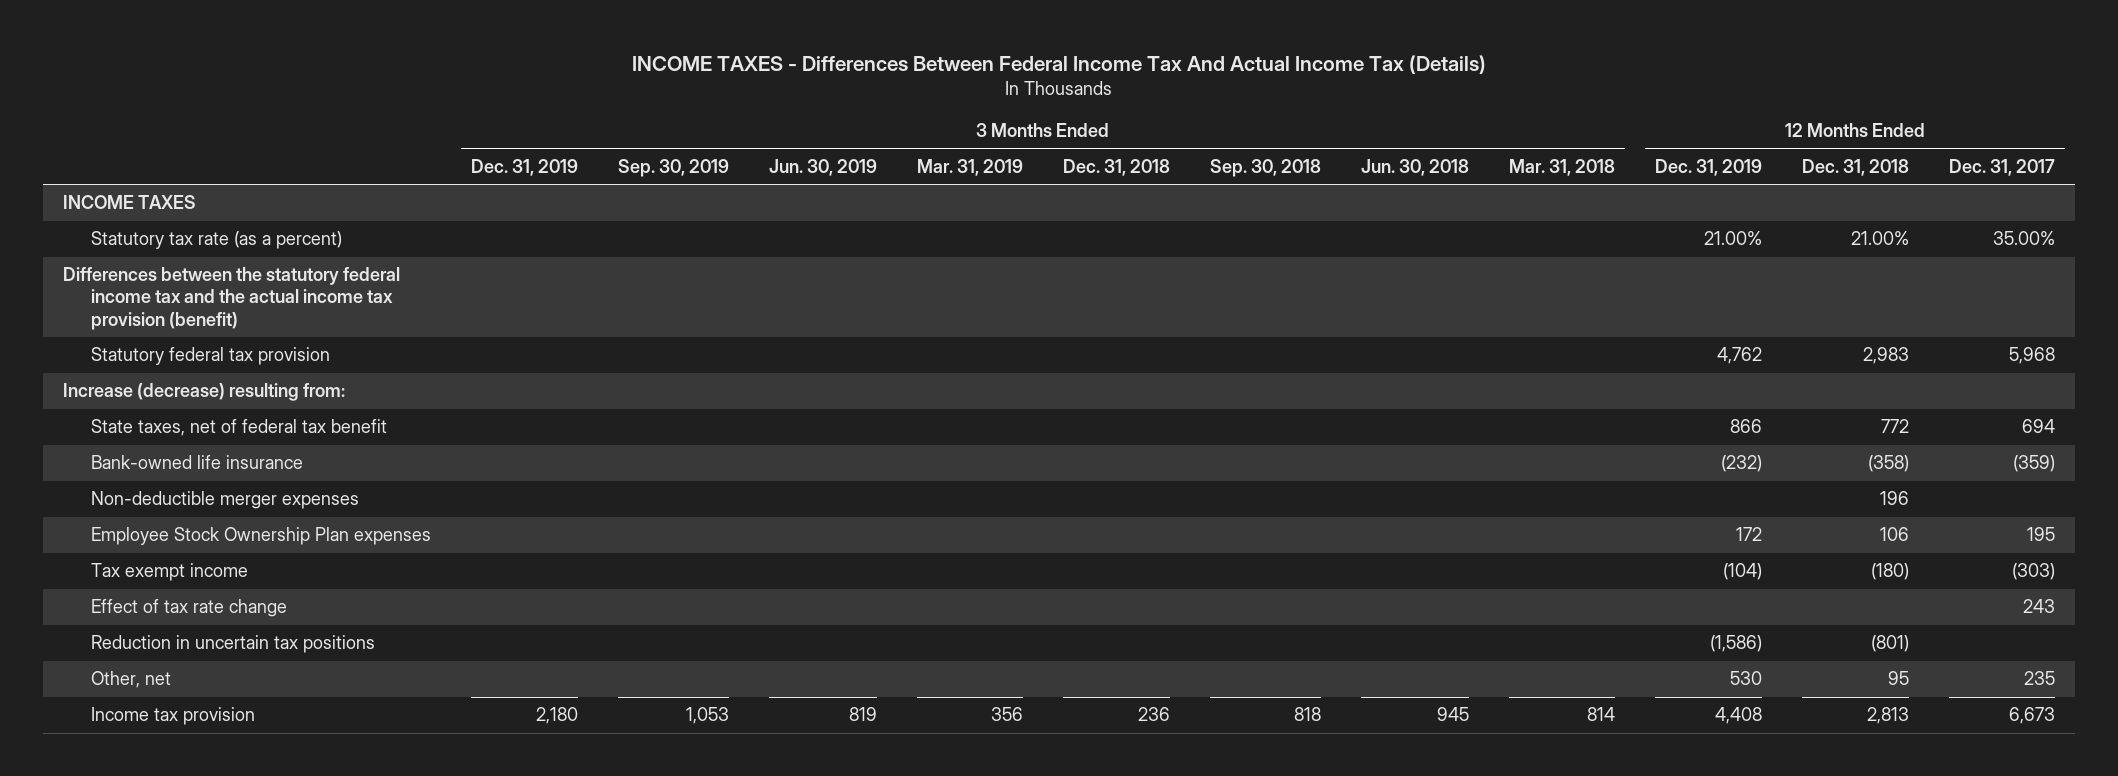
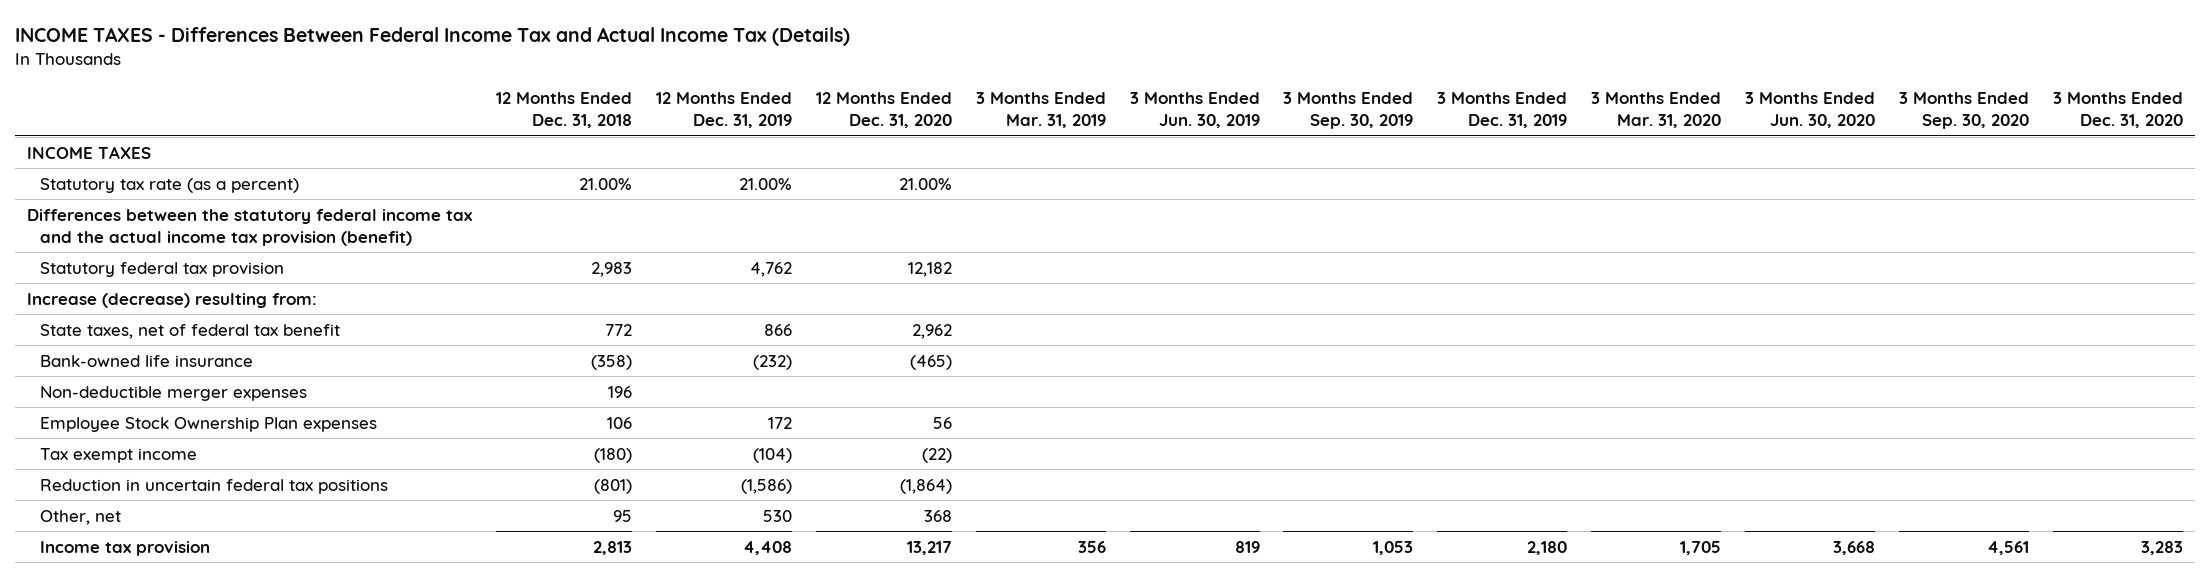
- INCOME TAXES - Differences Between Federal Income Tax And Actual Income Tax (Details)
+ INCOME TAXES - Differences Between Federal Income Tax and Actual Income Tax (Details)
- | 3 Months Ended Dec. 31, 2019 | 3 Months Ended Sep. 30, 2019 | 3 Months Ended Jun. 30, 2019 | 3 Months Ended Mar. 31, 2019 | 3 Months Ended Dec. 31, 2018 | 3 Months Ended Sep. 30, 2018 | 3 Months Ended Jun. 30, 2018 | 3 Months Ended Mar. 31, 2018 | 12 Months Ended Dec. 31, 2019 | 12 Months Ended Dec. 31, 2018 | 12 Months Ended Dec. 31, 2017
+ | 12 Months Ended Dec. 31, 2018 | 12 Months Ended Dec. 31, 2019 | 12 Months Ended Dec. 31, 2020 | 3 Months Ended Mar. 31, 2019 | 3 Months Ended Jun. 30, 2019 | 3 Months Ended Sep. 30, 2019 | 3 Months Ended Dec. 31, 2019 | 3 Months Ended Mar. 31, 2020 | 3 Months Ended Jun. 30, 2020 | 3 Months Ended Sep. 30, 2020 | 3 Months Ended Dec. 31, 2020
- Effect of tax rate change | | | | | | | | | | | 243
- Reduction in uncertain tax positions | | | | | | | | | (1,586) | (801) |
+ Reduction in uncertain federal tax positions | (801) | (1,586) | (1,864) | | | | | | | |

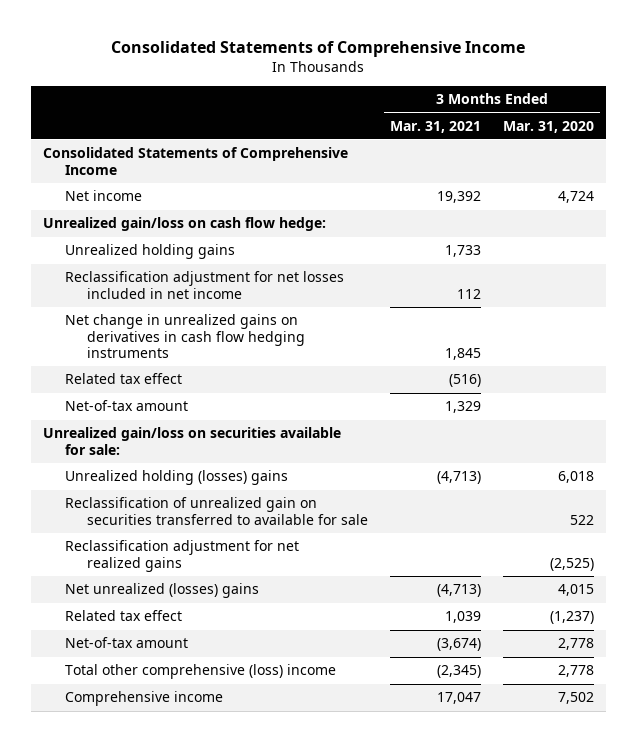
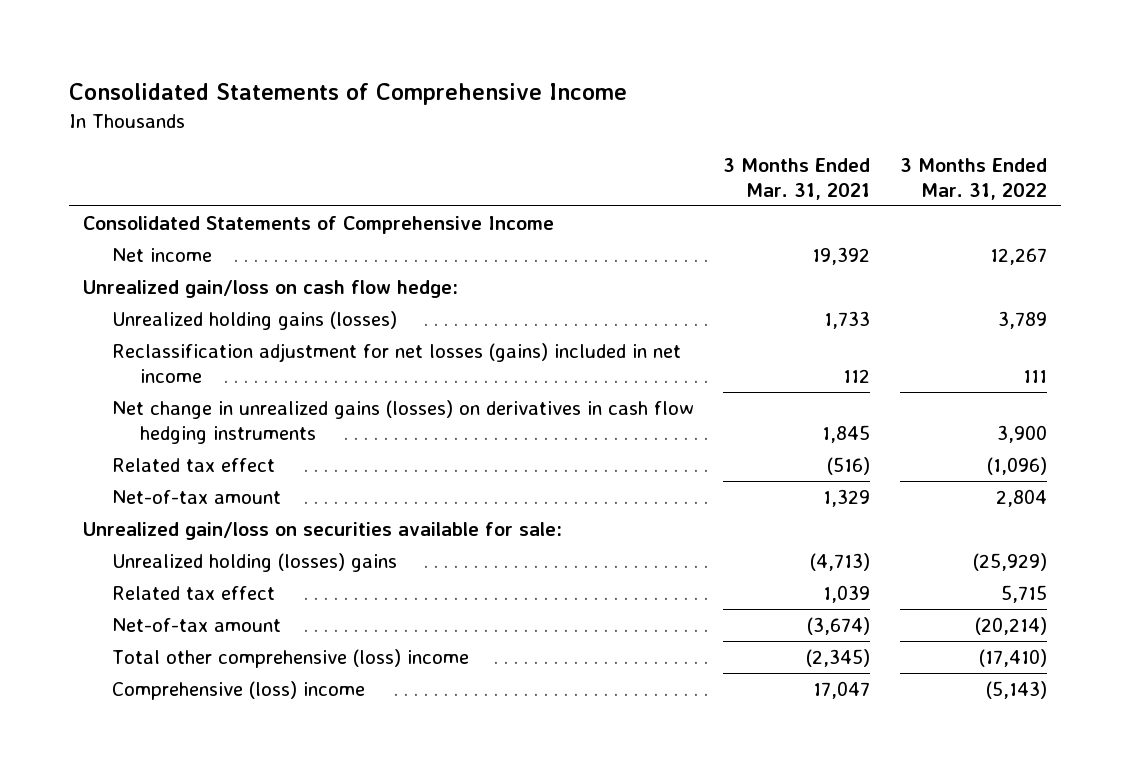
- | 3 Months Ended Mar. 31, 2021 | 3 Months Ended Mar. 31, 2020
+ | 3 Months Ended Mar. 31, 2021 | 3 Months Ended Mar. 31, 2022
- Unrealized holding gains | 1,733 |
- Reclassification adjustment for net losses included in net income | 112 |
- Net change in unrealized gains on derivatives in cash flow hedging instruments | 1,845 |
+ Unrealized holding gains (losses) | 1,733 | 3,789
+ Reclassification adjustment for net losses (gains) included in net income | 112 | 111
+ Net change in unrealized gains (losses) on derivatives in cash flow hedging instruments | 1,845 | 3,900
- Reclassification of unrealized gain on securities transferred to available for sale | | 522
- Reclassification adjustment for net realized gains | | (2,525)
- Net unrealized (losses) gains | (4,713) | 4,015
- Comprehensive income | 17,047 | 7,502
+ Comprehensive (loss) income | 17,047 | (5,143)

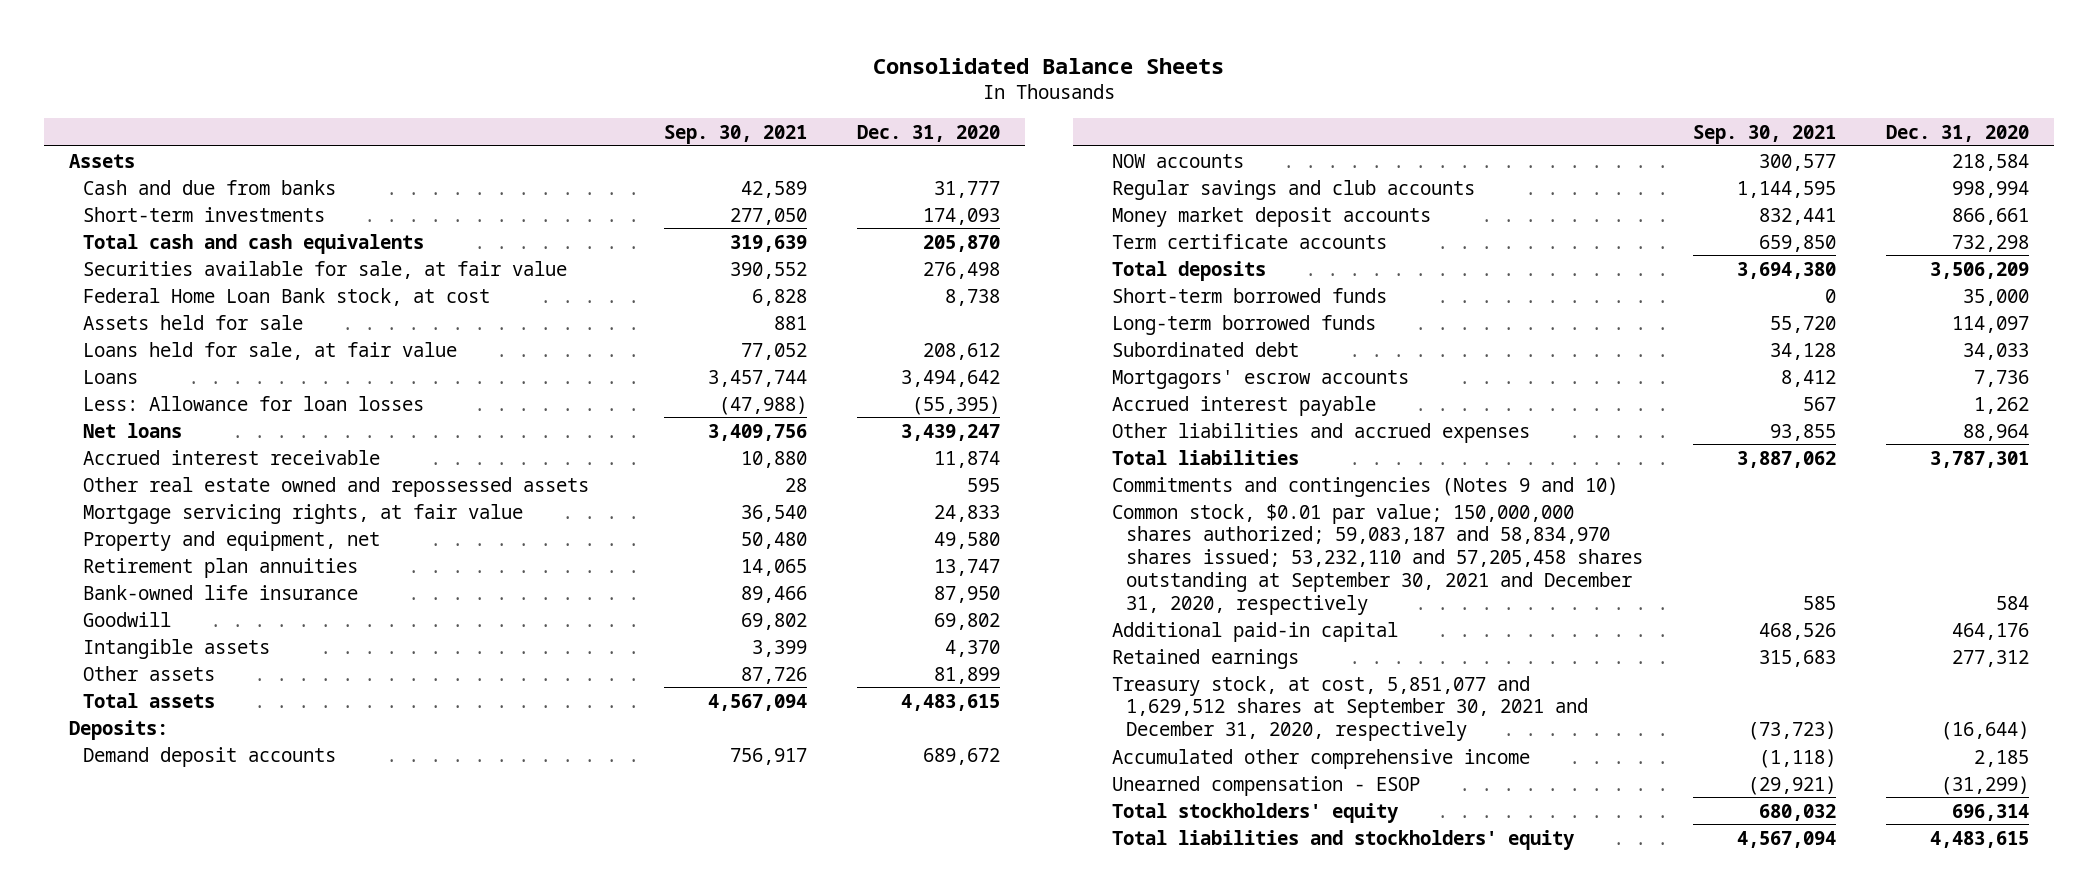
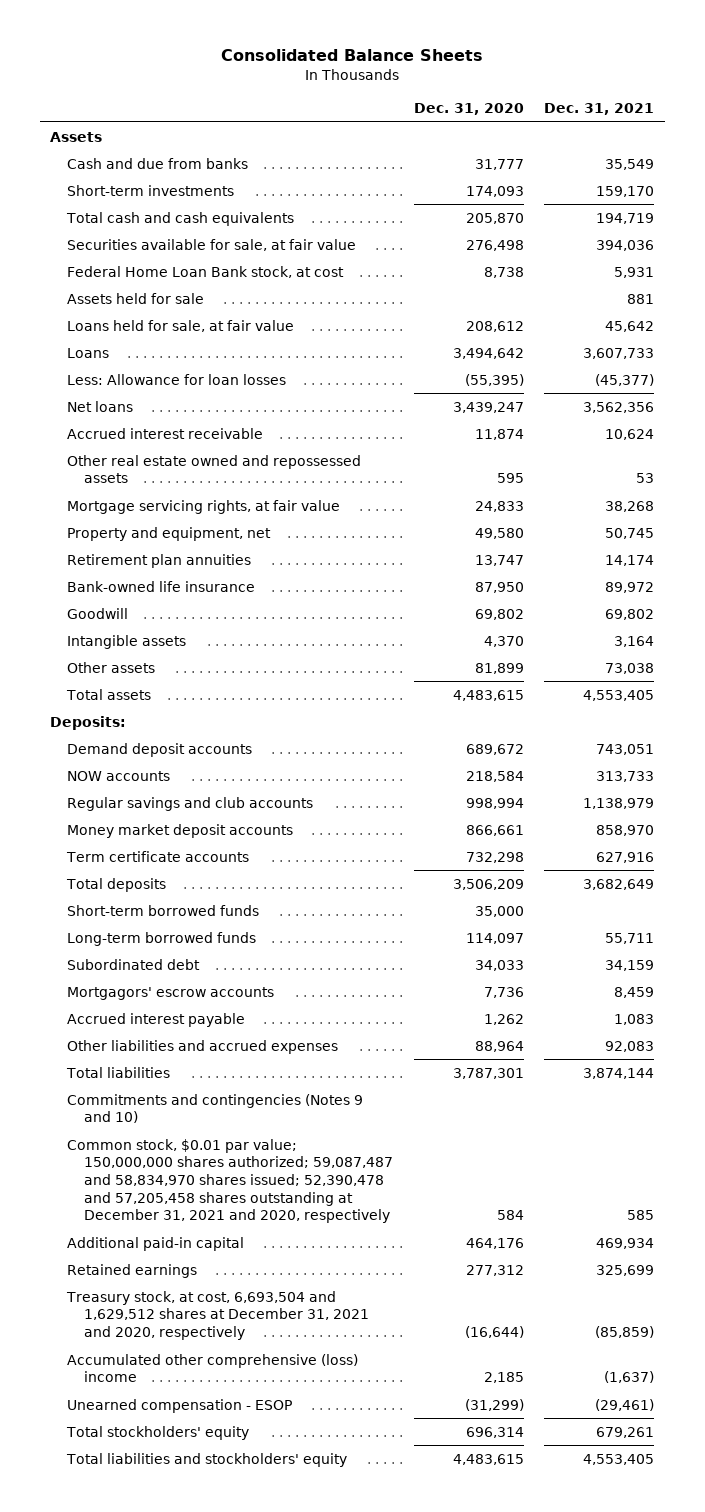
- | Sep. 30, 2021 | Dec. 31, 2020
+ | Dec. 31, 2020 | Dec. 31, 2021
- Common stock, $0.01 par value; 150,000,000 shares authorized; 59,083,187 and 58,834,970 shares issued; 53,232,110 and 57,205,458 shares outstanding at September 30, 2021 and December 31, 2020, respectively | 585 | 584
+ Common stock, $0.01 par value; 150,000,000 shares authorized; 59,087,487 and 58,834,970 shares issued; 52,390,478 and 57,205,458 shares outstanding at December 31, 2021 and 2020, respectively | 584 | 585
- Treasury stock, at cost, 5,851,077 and 1,629,512 shares at September 30, 2021 and December 31, 2020, respectively | (73,723) | (16,644)
- Accumulated other comprehensive income | (1,118) | 2,185
+ Treasury stock, at cost, 6,693,504 and 1,629,512 shares at December 31, 2021 and 2020, respectively | (16,644) | (85,859)
+ Accumulated other comprehensive (loss) income | 2,185 | (1,637)

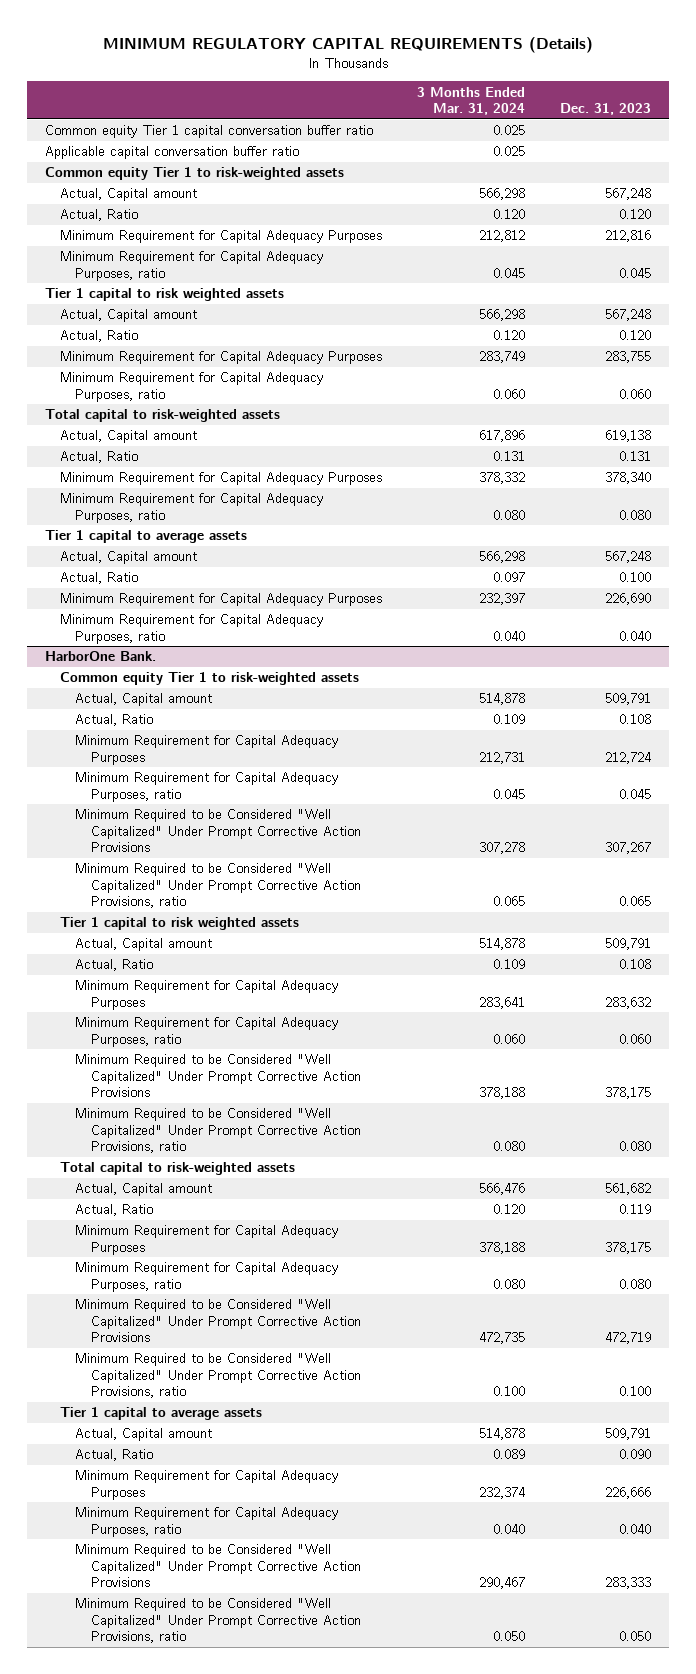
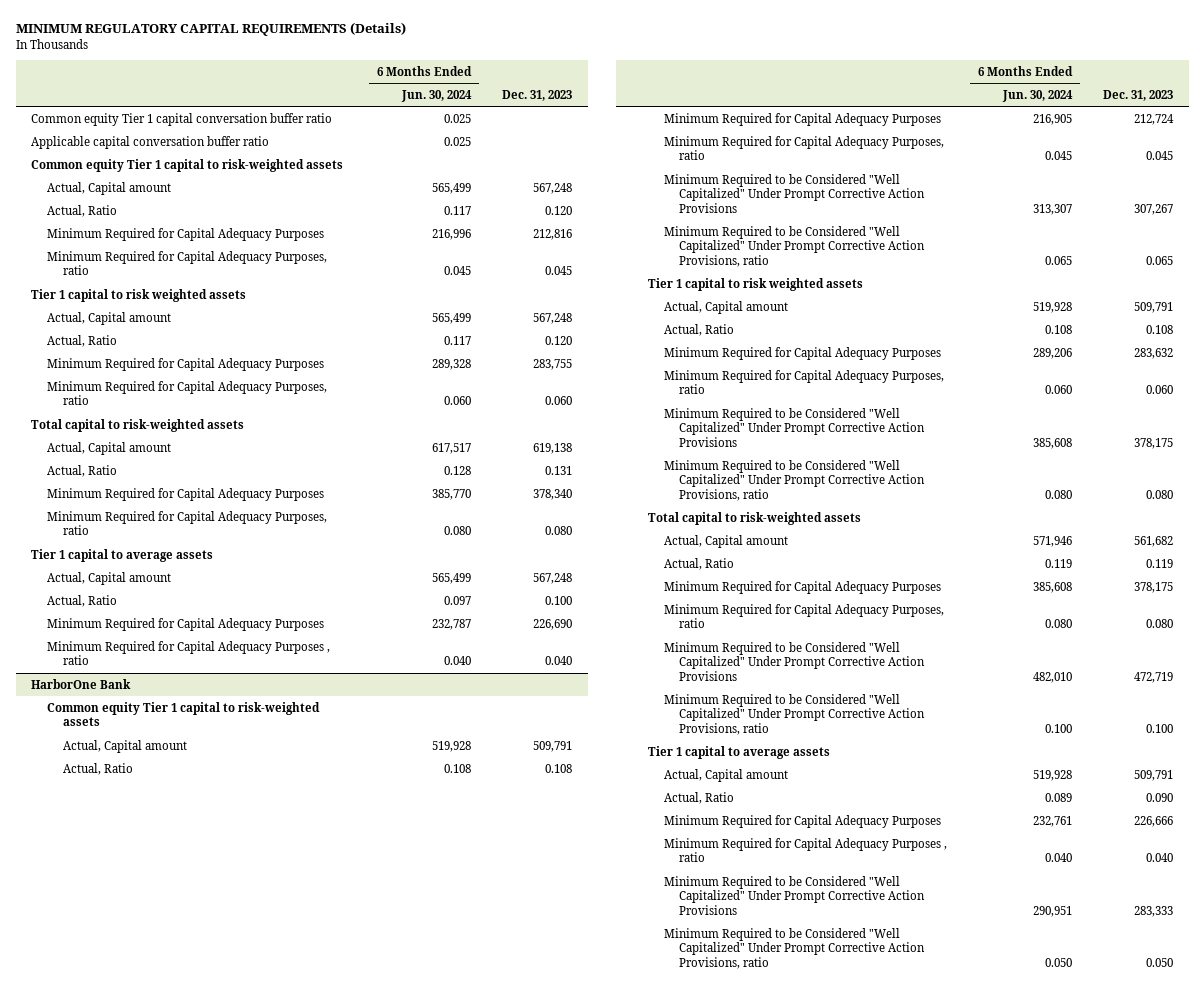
- | 3 Months Ended Mar. 31, 2024 | Dec. 31, 2023
+ | 6 Months Ended Jun. 30, 2024 | Dec. 31, 2023
- Common equity Tier 1 to risk-weighted assets
+ Common equity Tier 1 capital to risk-weighted assets
- Minimum Requirement for Capital Adequacy Purposes | 212,812 | 212,816
- Minimum Requirement for Capital Adequacy Purposes, ratio | 0.045 | 0.045
+ Minimum Required for Capital Adequacy Purposes | 216,996 | 212,816
+ Minimum Required for Capital Adequacy Purposes, ratio | 0.045 | 0.045
- Minimum Requirement for Capital Adequacy Purposes | 283,749 | 283,755
- Minimum Requirement for Capital Adequacy Purposes, ratio | 0.060 | 0.060
+ Minimum Required for Capital Adequacy Purposes | 289,328 | 283,755
+ Minimum Required for Capital Adequacy Purposes, ratio | 0.060 | 0.060
- Minimum Requirement for Capital Adequacy Purposes | 378,332 | 378,340
- Minimum Requirement for Capital Adequacy Purposes, ratio | 0.080 | 0.080
+ Minimum Required for Capital Adequacy Purposes | 385,770 | 378,340
+ Minimum Required for Capital Adequacy Purposes, ratio | 0.080 | 0.080
- Minimum Requirement for Capital Adequacy Purposes | 232,397 | 226,690
- Minimum Requirement for Capital Adequacy Purposes, ratio | 0.040 | 0.040
- HarborOne Bank.
- Common equity Tier 1 to risk-weighted assets
+ Minimum Required for Capital Adequacy Purposes | 232,787 | 226,690
+ Minimum Required for Capital Adequacy Purposes , ratio | 0.040 | 0.040
+ HarborOne Bank
+ Common equity Tier 1 capital to risk-weighted assets
- Minimum Requirement for Capital Adequacy Purposes | 212,731 | 212,724
- Minimum Requirement for Capital Adequacy Purposes, ratio | 0.045 | 0.045
+ Minimum Required for Capital Adequacy Purposes | 216,905 | 212,724
+ Minimum Required for Capital Adequacy Purposes, ratio | 0.045 | 0.045
- Minimum Requirement for Capital Adequacy Purposes | 283,641 | 283,632
- Minimum Requirement for Capital Adequacy Purposes, ratio | 0.060 | 0.060
+ Minimum Required for Capital Adequacy Purposes | 289,206 | 283,632
+ Minimum Required for Capital Adequacy Purposes, ratio | 0.060 | 0.060
- Minimum Requirement for Capital Adequacy Purposes | 378,188 | 378,175
- Minimum Requirement for Capital Adequacy Purposes, ratio | 0.080 | 0.080
+ Minimum Required for Capital Adequacy Purposes | 385,608 | 378,175
+ Minimum Required for Capital Adequacy Purposes, ratio | 0.080 | 0.080
- Minimum Requirement for Capital Adequacy Purposes | 232,374 | 226,666
- Minimum Requirement for Capital Adequacy Purposes, ratio | 0.040 | 0.040
+ Minimum Required for Capital Adequacy Purposes | 232,761 | 226,666
+ Minimum Required for Capital Adequacy Purposes , ratio | 0.040 | 0.040

